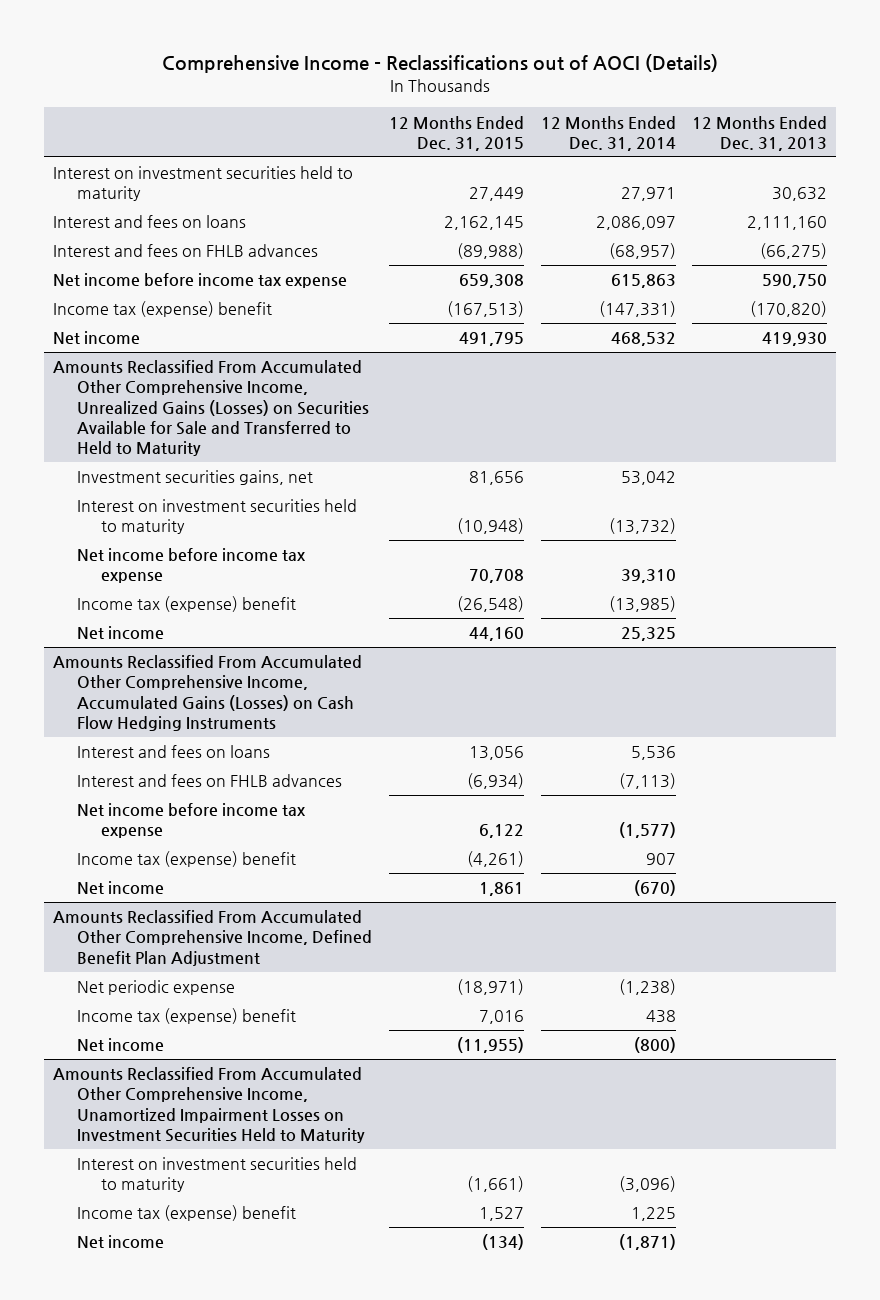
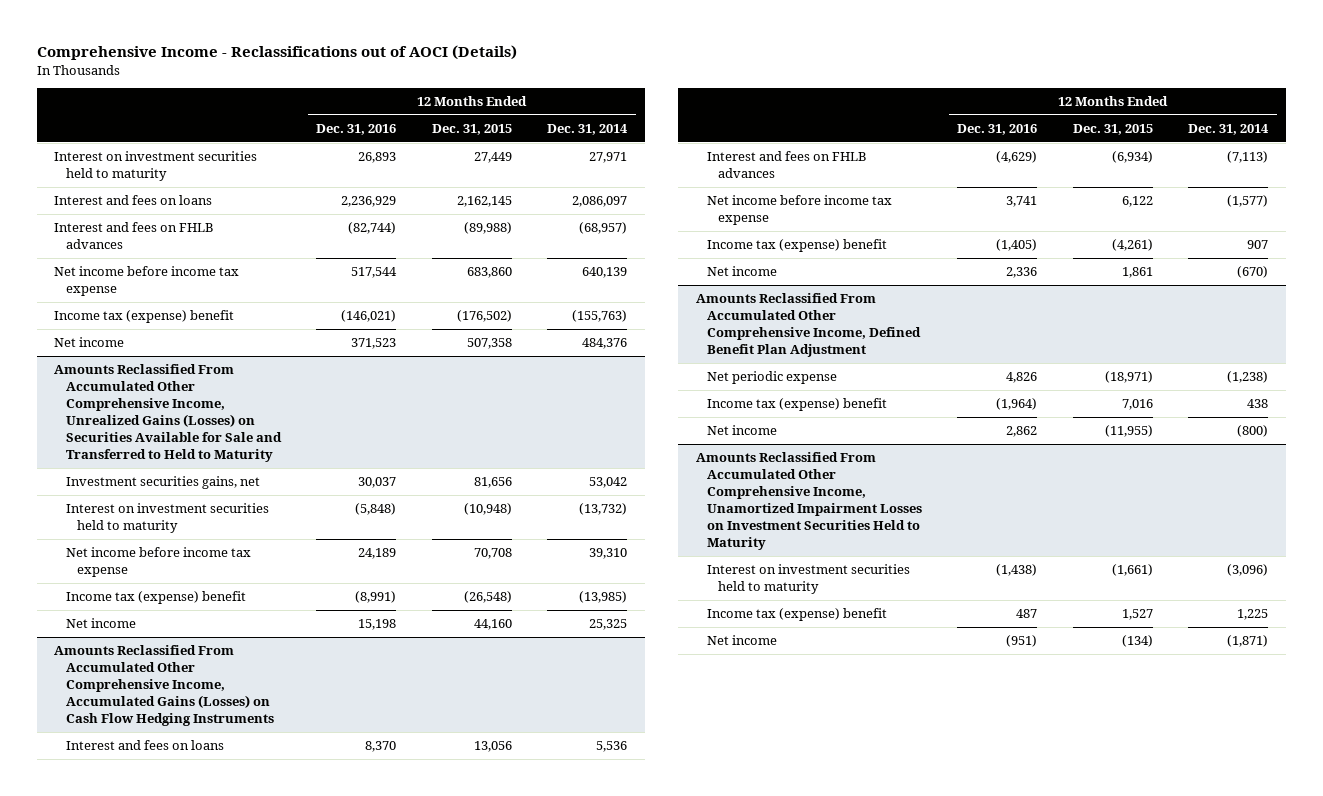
- | 12 Months Ended Dec. 31, 2015 | 12 Months Ended Dec. 31, 2014 | 12 Months Ended Dec. 31, 2013
+ | 12 Months Ended Dec. 31, 2016 | 12 Months Ended Dec. 31, 2015 | 12 Months Ended Dec. 31, 2014
- Net income before income tax expense | 659,308 | 615,863 | 590,750
- Income tax (expense) benefit | (167,513) | (147,331) | (170,820)
- Net income | 491,795 | 468,532 | 419,930
+ Net income before income tax expense | 517,544 | 683,860 | 640,139
+ Income tax (expense) benefit | (146,021) | (176,502) | (155,763)
+ Net income | 371,523 | 507,358 | 484,376

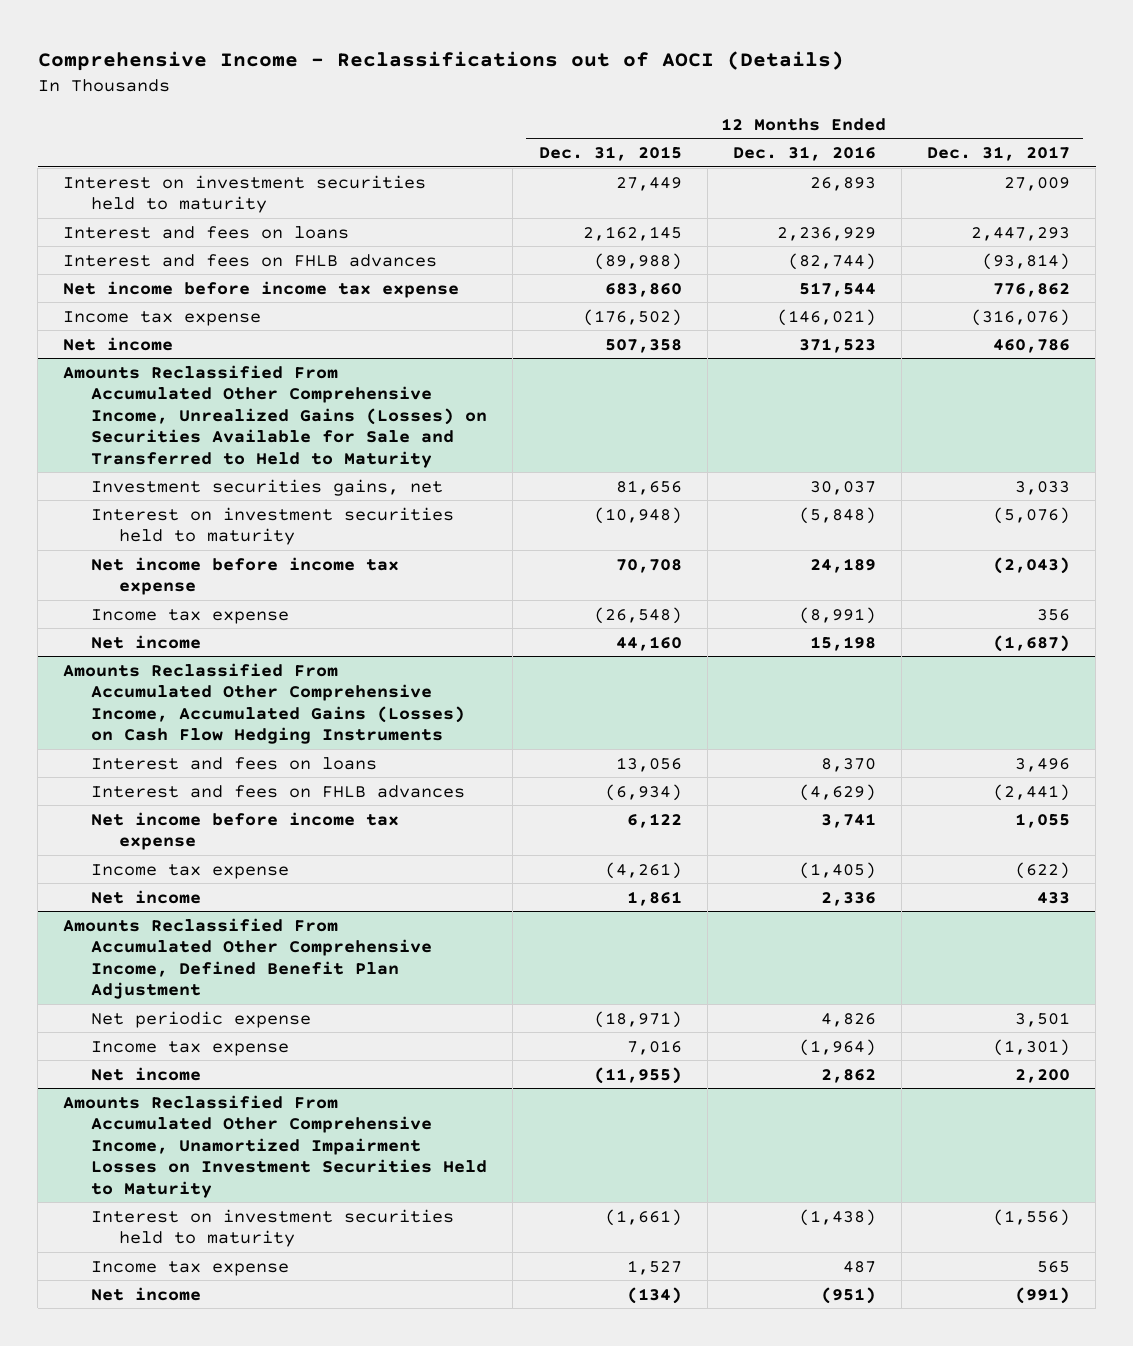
- | 12 Months Ended Dec. 31, 2016 | 12 Months Ended Dec. 31, 2015 | 12 Months Ended Dec. 31, 2014
+ | 12 Months Ended Dec. 31, 2015 | 12 Months Ended Dec. 31, 2016 | 12 Months Ended Dec. 31, 2017
- Income tax (expense) benefit | (146,021) | (176,502) | (155,763)
+ Income tax expense | (176,502) | (146,021) | (316,076)
@ Amounts Reclassified From Accumulated Other Comprehensive Income, Unrealized Gains (Losses) on Securities Available for Sale and Transferred to Held to Maturity
- Income tax (expense) benefit | (8,991) | (26,548) | (13,985)
+ Income tax expense | (26,548) | (8,991) | 356
@ Amounts Reclassified From Accumulated Other Comprehensive Income, Accumulated Gains (Losses) on Cash Flow Hedging Instruments
- Income tax (expense) benefit | (1,405) | (4,261) | 907
+ Income tax expense | (4,261) | (1,405) | (622)
@ Amounts Reclassified From Accumulated Other Comprehensive Income, Defined Benefit Plan Adjustment
- Income tax (expense) benefit | (1,964) | 7,016 | 438
+ Income tax expense | 7,016 | (1,964) | (1,301)
@ Amounts Reclassified From Accumulated Other Comprehensive Income, Unamortized Impairment Losses on Investment Securities Held to Maturity
- Income tax (expense) benefit | 487 | 1,527 | 1,225
+ Income tax expense | 1,527 | 487 | 565

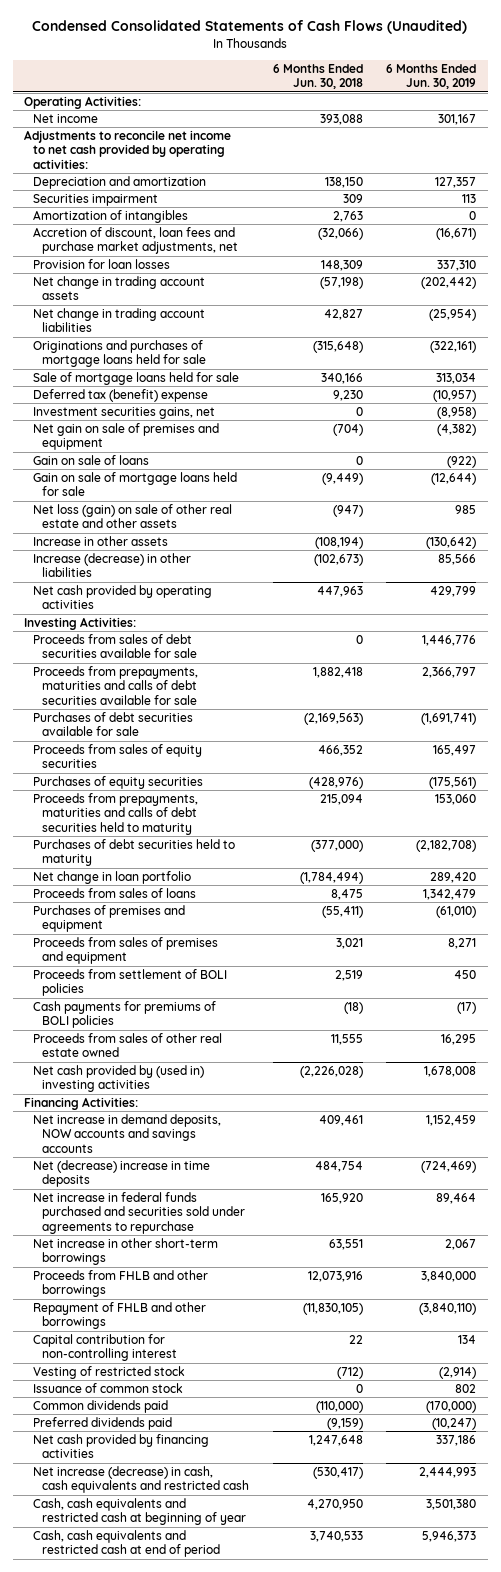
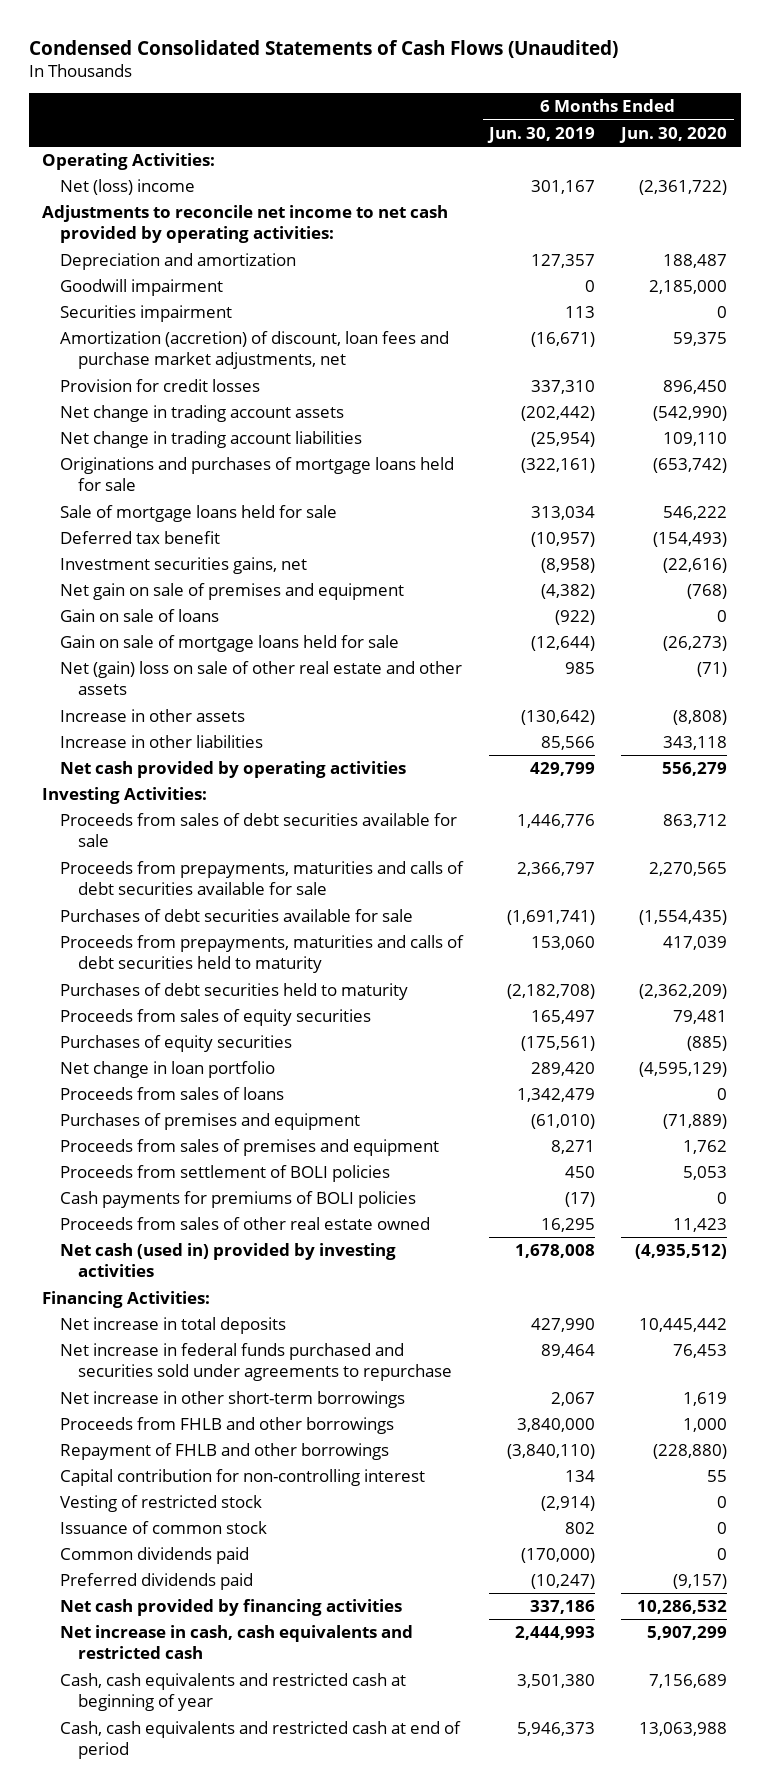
- | 6 Months Ended Jun. 30, 2018 | 6 Months Ended Jun. 30, 2019
+ | 6 Months Ended Jun. 30, 2019 | 6 Months Ended Jun. 30, 2020
- Net income | 393,088 | 301,167
+ Net (loss) income | 301,167 | (2,361,722)
+ Goodwill impairment | 0 | 2,185,000
- Amortization of intangibles | 2,763 | 0
- Accretion of discount, loan fees and purchase market adjustments, net | (32,066) | (16,671)
- Provision for loan losses | 148,309 | 337,310
+ Amortization (accretion) of discount, loan fees and purchase market adjustments, net | (16,671) | 59,375
+ Provision for credit losses | 337,310 | 896,450
- Deferred tax (benefit) expense | 9,230 | (10,957)
+ Deferred tax benefit | (10,957) | (154,493)
- Net loss (gain) on sale of other real estate and other assets | (947) | 985
+ Net (gain) loss on sale of other real estate and other assets | 985 | (71)
- Increase (decrease) in other liabilities | (102,673) | 85,566
+ Increase in other liabilities | 85,566 | 343,118
moved down: Proceeds from sales of equity securities | 165,497 | 79,481
moved down: Purchases of equity securities | (175,561) | (885)
- Net cash provided by (used in) investing activities | (2,226,028) | 1,678,008
+ Net cash (used in) provided by investing activities | 1,678,008 | (4,935,512)
- Net increase in demand deposits, NOW accounts and savings accounts | 409,461 | 1,152,459
- Net (decrease) increase in time deposits | 484,754 | (724,469)
+ Net increase in total deposits | 427,990 | 10,445,442
- Net increase (decrease) in cash, cash equivalents and restricted cash | (530,417) | 2,444,993
+ Net increase in cash, cash equivalents and restricted cash | 2,444,993 | 5,907,299

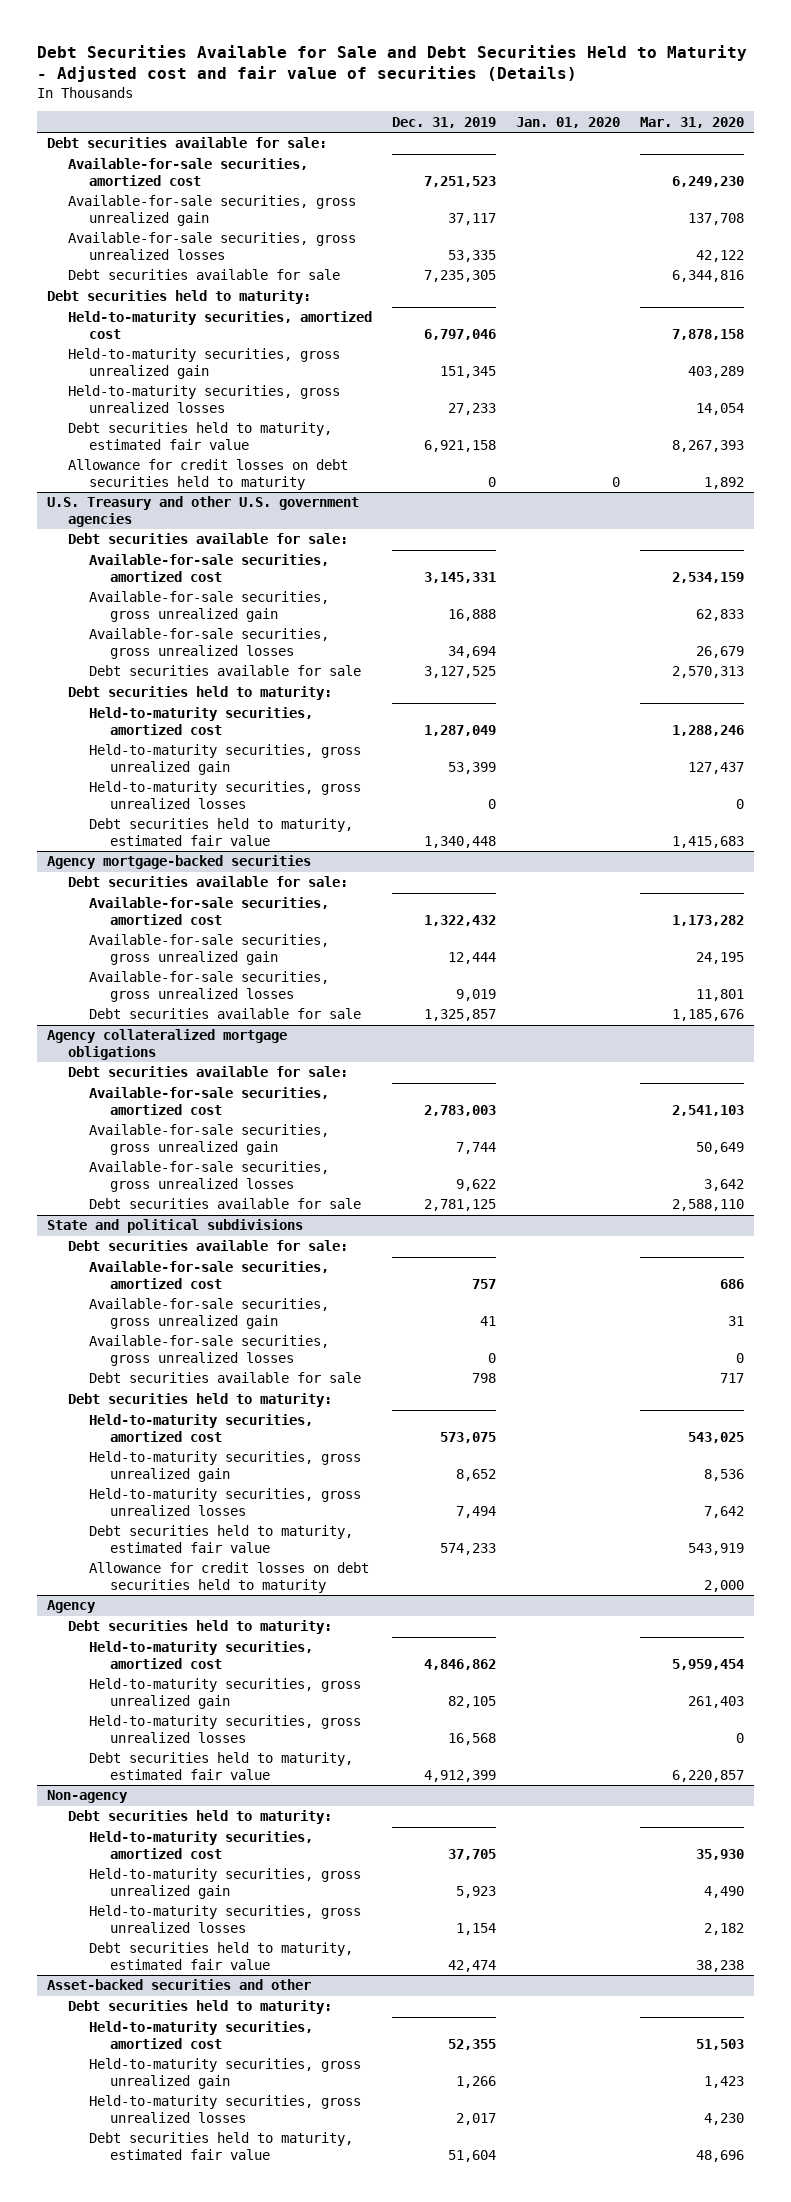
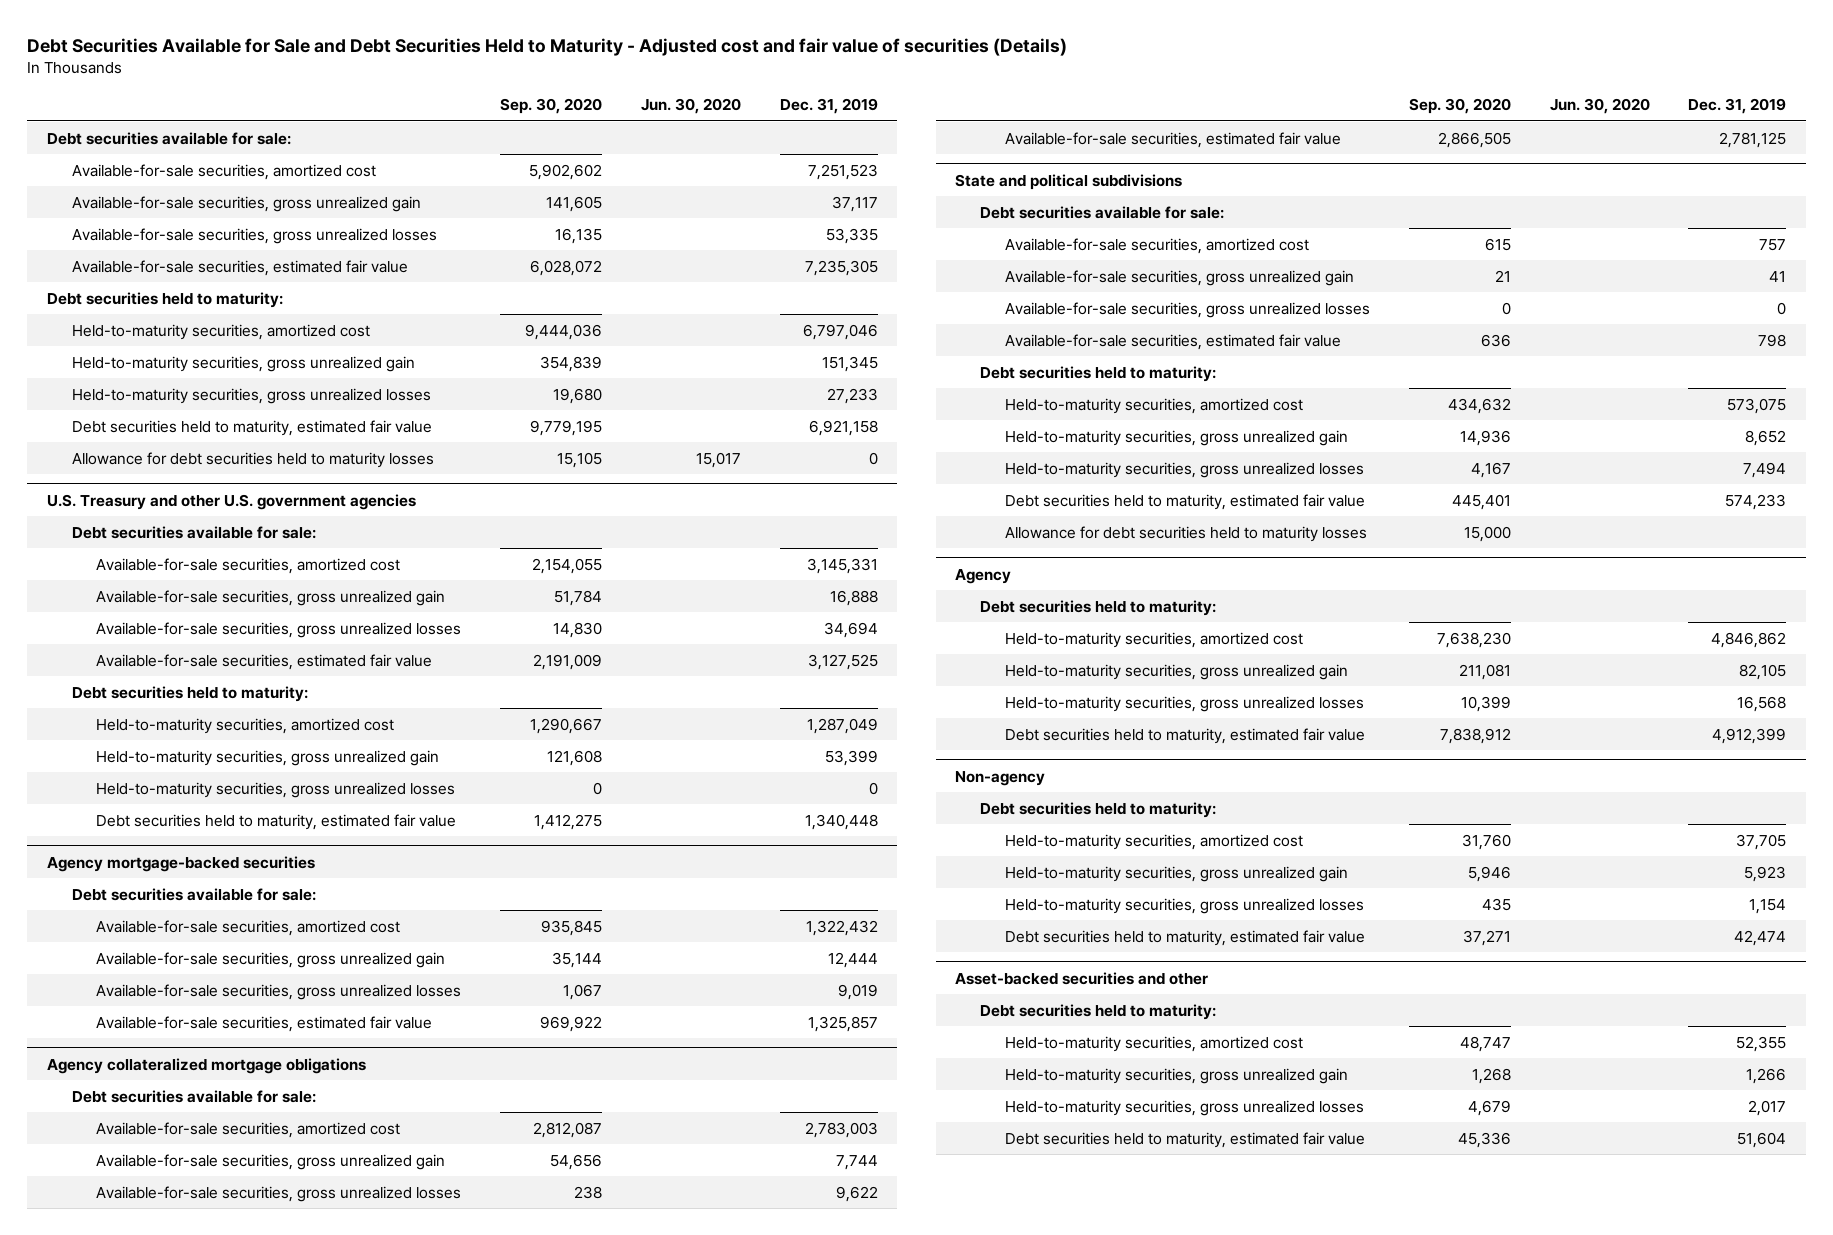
- | Dec. 31, 2019 | Jan. 01, 2020 | Mar. 31, 2020
+ | Sep. 30, 2020 | Jun. 30, 2020 | Dec. 31, 2019
- Debt securities available for sale | 7,235,305 | | 6,344,816
+ Available-for-sale securities, estimated fair value | 6,028,072 | | 7,235,305
- Allowance for credit losses on debt securities held to maturity | 0 | 0 | 1,892
+ Allowance for debt securities held to maturity losses | 15,105 | 15,017 | 0
@ U.S. Treasury and other U.S. government agencies
- Debt securities available for sale | 3,127,525 | | 2,570,313
+ Available-for-sale securities, estimated fair value | 2,191,009 | | 3,127,525
@ Agency mortgage-backed securities
- Debt securities available for sale | 1,325,857 | | 1,185,676
+ Available-for-sale securities, estimated fair value | 969,922 | | 1,325,857
@ Agency collateralized mortgage obligations
- Debt securities available for sale | 2,781,125 | | 2,588,110
+ Available-for-sale securities, estimated fair value | 2,866,505 | | 2,781,125
@ State and political subdivisions
- Debt securities available for sale | 798 | | 717
+ Available-for-sale securities, estimated fair value | 636 | | 798
- Allowance for credit losses on debt securities held to maturity | | | 2,000
+ Allowance for debt securities held to maturity losses | 15,000 | |

